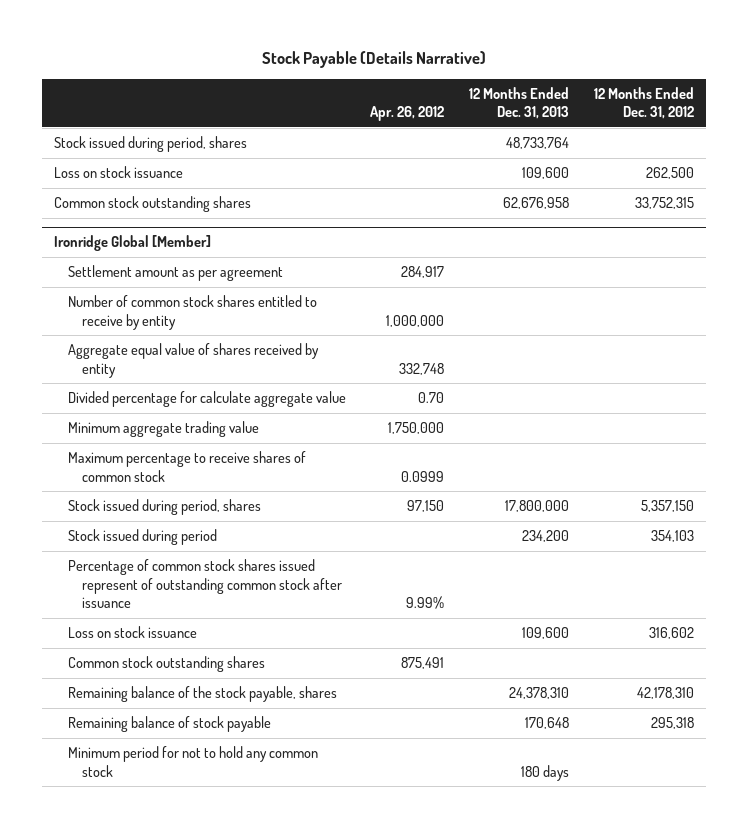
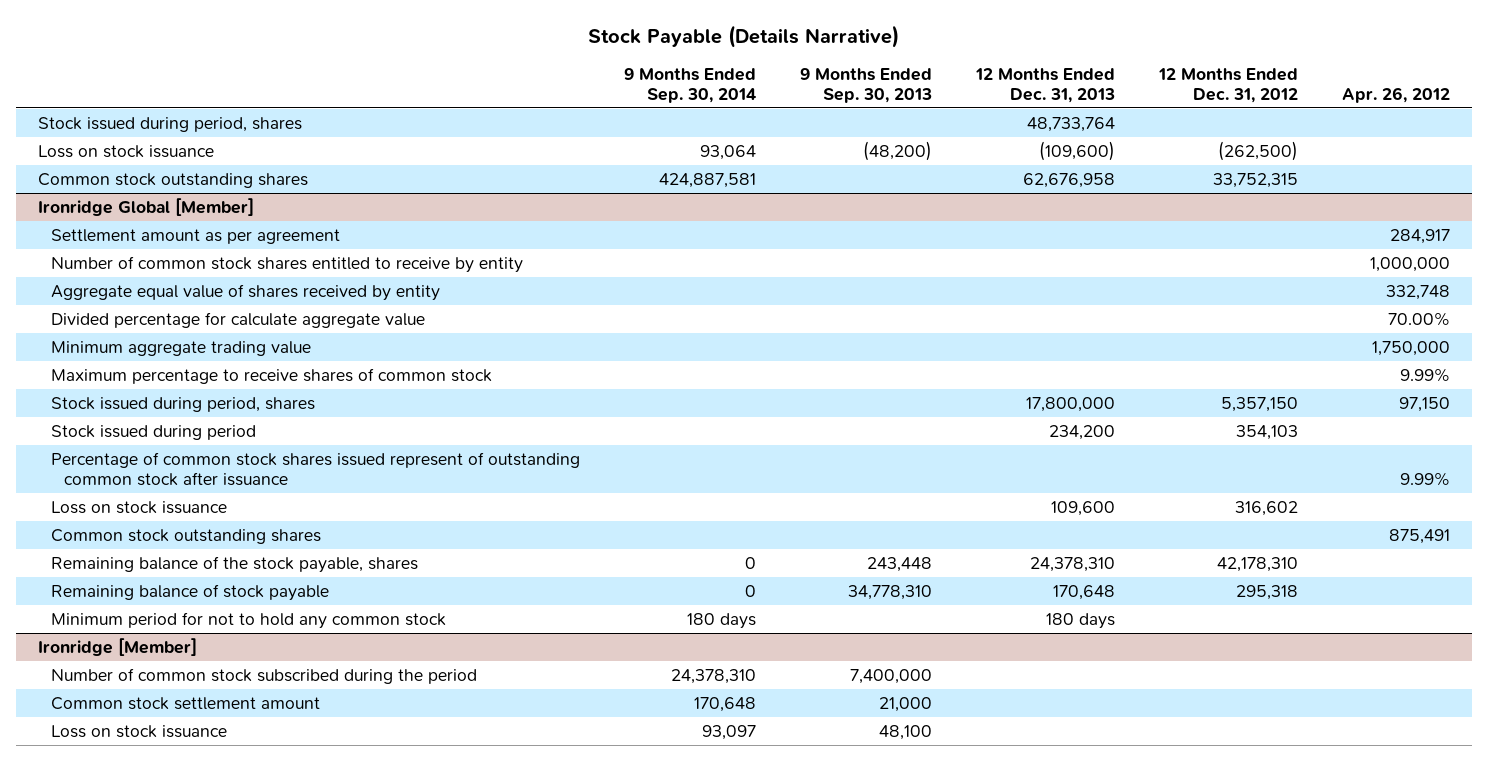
- | Apr. 26, 2012 | 12 Months Ended Dec. 31, 2013 | 12 Months Ended Dec. 31, 2012
+ | 9 Months Ended Sep. 30, 2014 | 9 Months Ended Sep. 30, 2013 | 12 Months Ended Dec. 31, 2013 | 12 Months Ended Dec. 31, 2012 | Apr. 26, 2012
- Loss on stock issuance | | 109,600 | 262,500
+ Loss on stock issuance | 93,064 | (48,200) | (109,600) | (262,500) |
@ Ironridge Global [Member]
- Divided percentage for calculate aggregate value | 0.70 | |
+ Divided percentage for calculate aggregate value | | | | | 70.00%
- Maximum percentage to receive shares of common stock | 0.0999 | |
+ Maximum percentage to receive shares of common stock | | | | | 9.99%
+ Ironridge [Member]
+ Number of common stock subscribed during the period | 24,378,310 | 7,400,000 | | |
+ Common stock settlement amount | 170,648 | 21,000 | | |
+ Loss on stock issuance | 93,097 | 48,100 | | |

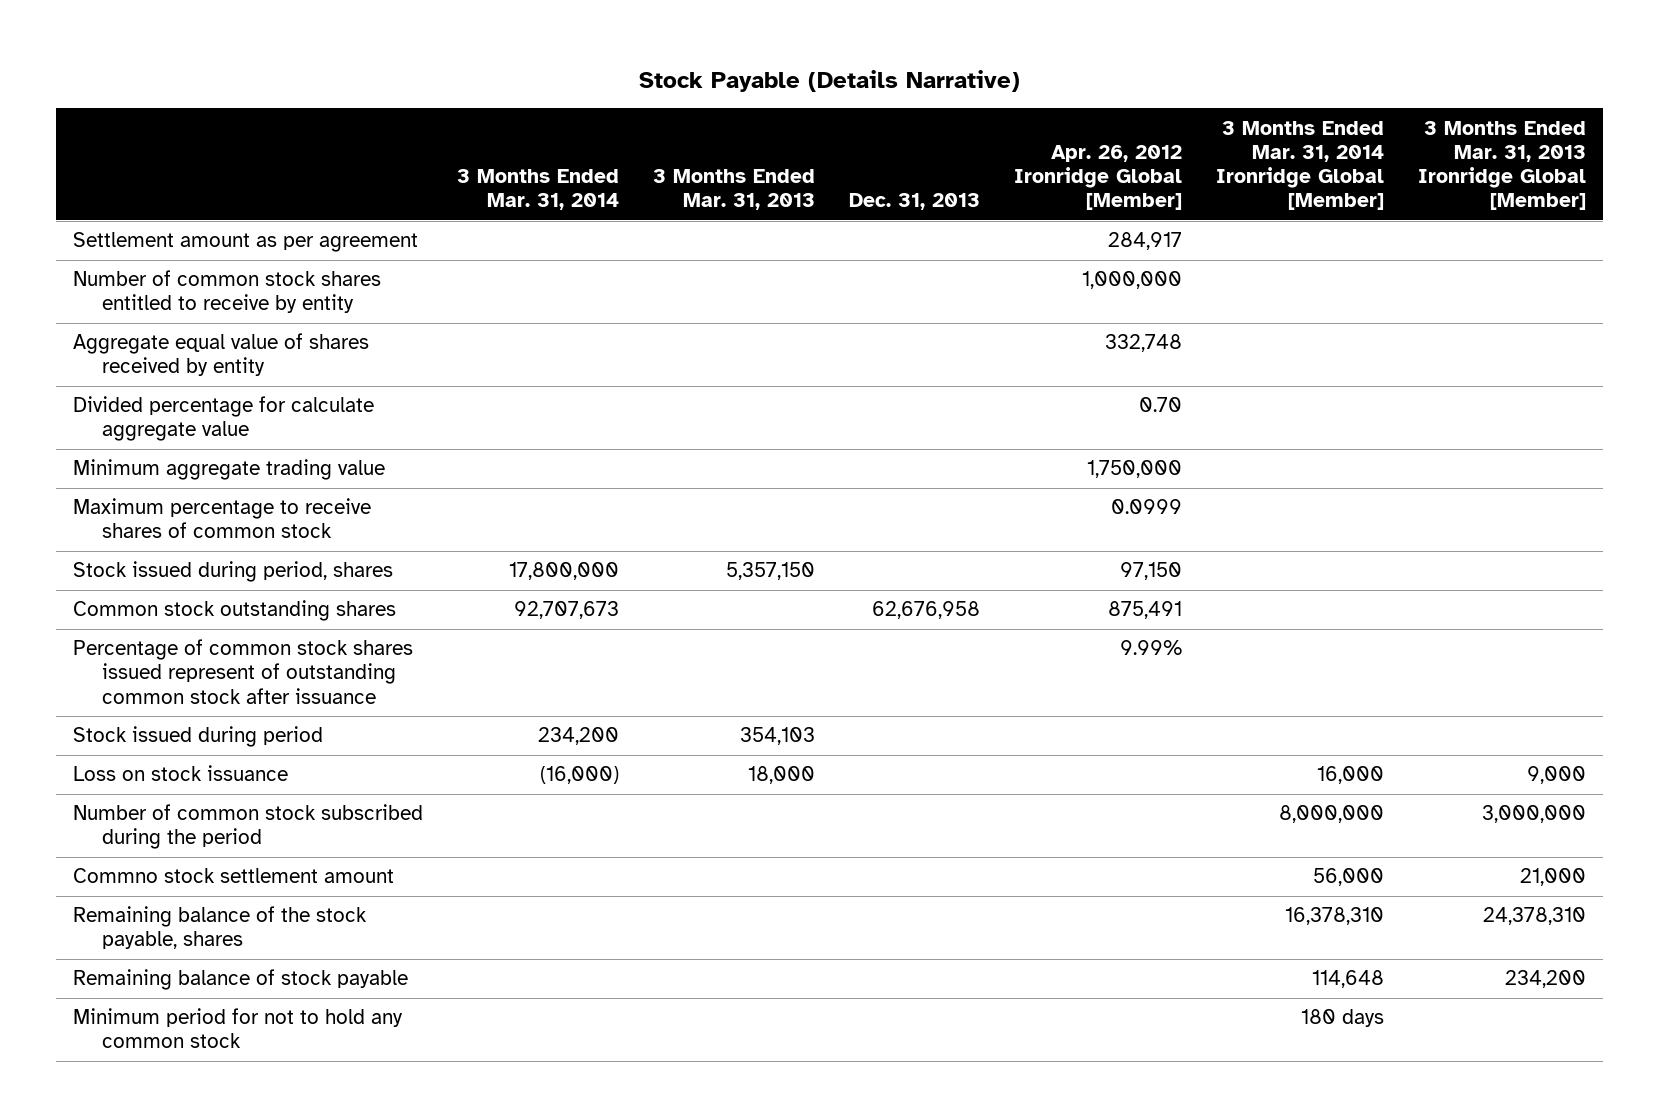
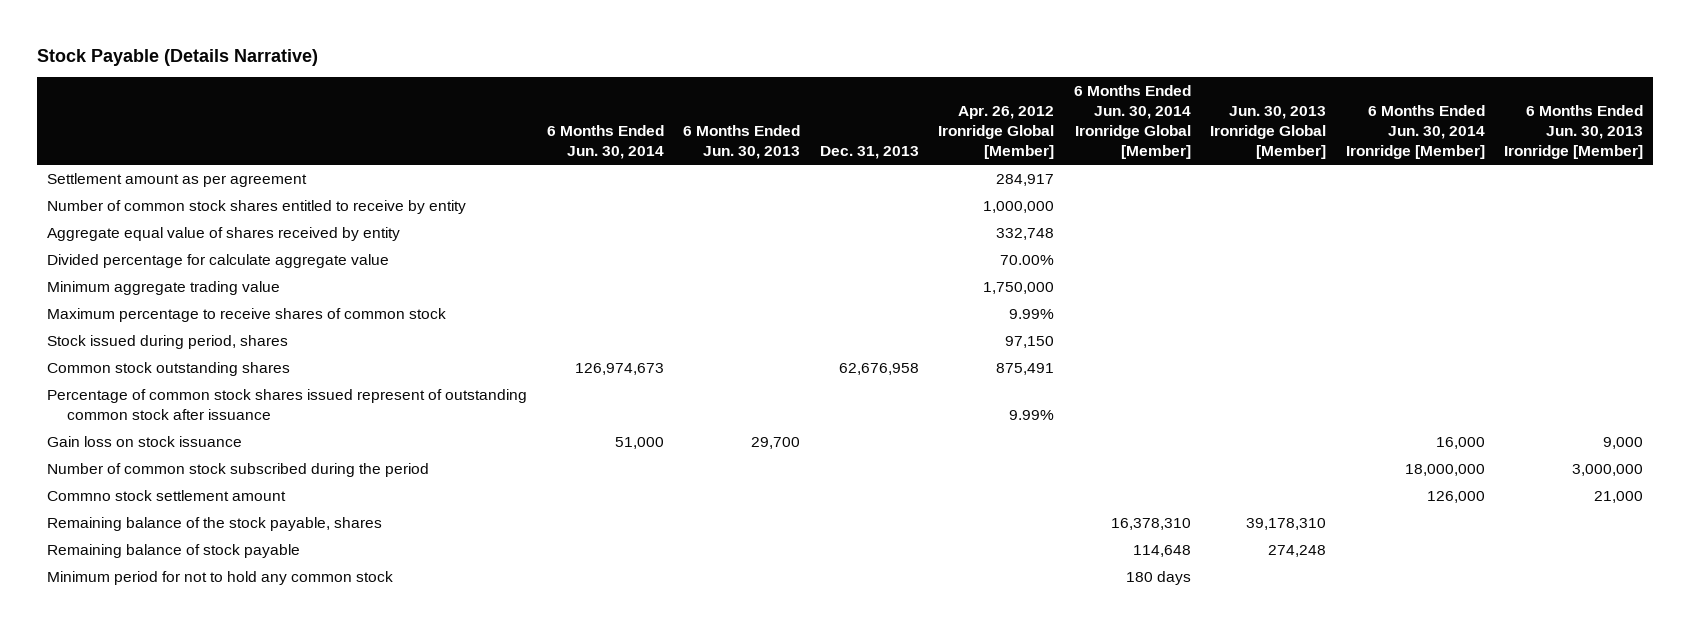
- | 3 Months Ended Mar. 31, 2014 | 3 Months Ended Mar. 31, 2013 | Dec. 31, 2013 | Apr. 26, 2012 Ironridge Global [Member] | 3 Months Ended Mar. 31, 2014 Ironridge Global [Member] | 3 Months Ended Mar. 31, 2013 Ironridge Global [Member]
+ | 6 Months Ended Jun. 30, 2014 | 6 Months Ended Jun. 30, 2013 | Dec. 31, 2013 | Apr. 26, 2012 Ironridge Global [Member] | 6 Months Ended Jun. 30, 2014 Ironridge Global [Member] | Jun. 30, 2013 Ironridge Global [Member] | 6 Months Ended Jun. 30, 2014 Ironridge [Member] | 6 Months Ended Jun. 30, 2013 Ironridge [Member]
- Divided percentage for calculate aggregate value | | | | 0.70 | |
+ Divided percentage for calculate aggregate value | | | | 70.00% | | | |
- Maximum percentage to receive shares of common stock | | | | 0.0999 | |
+ Maximum percentage to receive shares of common stock | | | | 9.99% | | | |
- Stock issued during period | 234,200 | 354,103 | | | |
- Loss on stock issuance | (16,000) | 18,000 | | | 16,000 | 9,000
+ Gain loss on stock issuance | 51,000 | 29,700 | | | | | 16,000 | 9,000

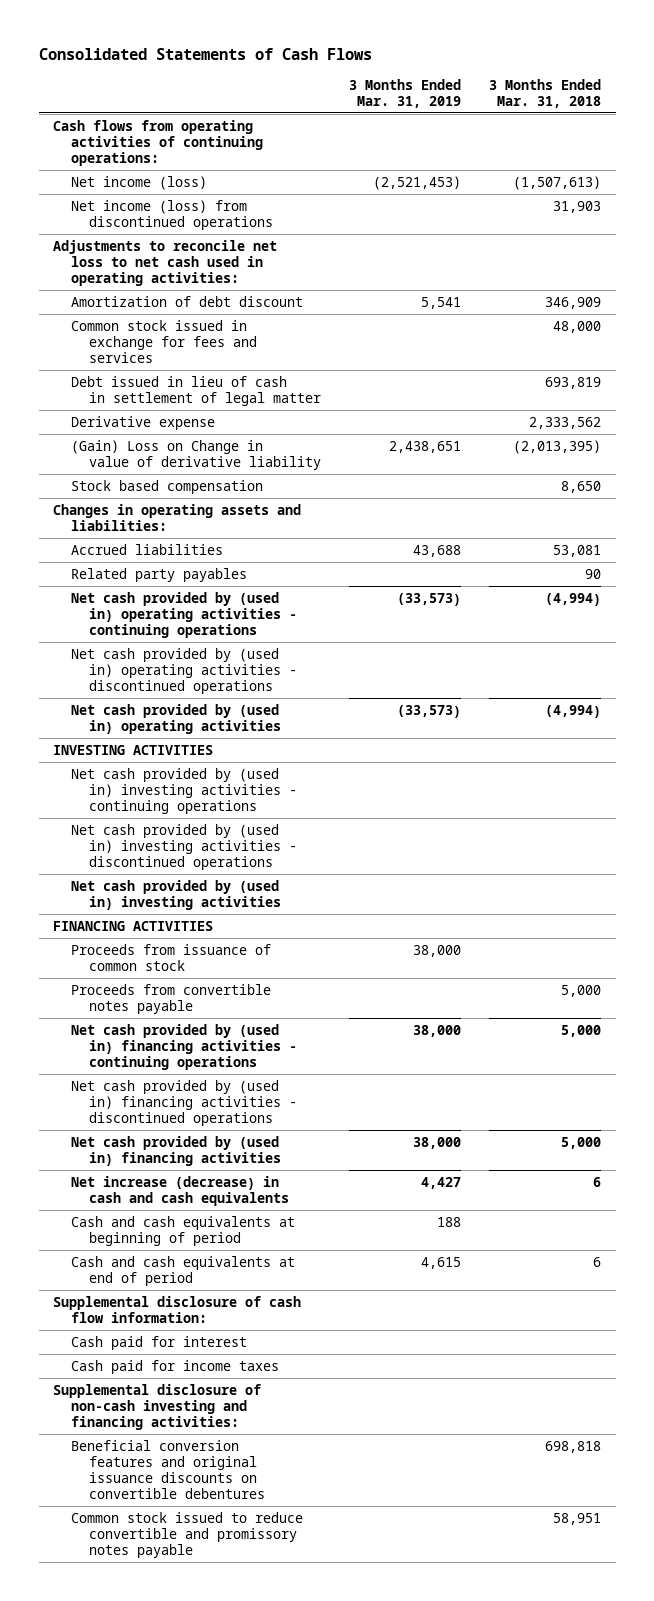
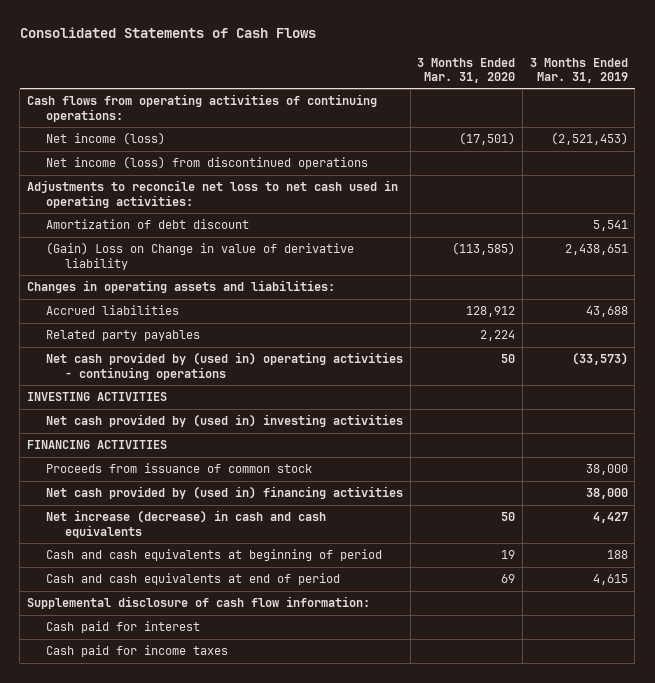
- | 3 Months Ended Mar. 31, 2019 | 3 Months Ended Mar. 31, 2018
+ | 3 Months Ended Mar. 31, 2020 | 3 Months Ended Mar. 31, 2019
- Common stock issued in exchange for fees and services | | 48,000
- Debt issued in lieu of cash in settlement of legal matter | | 693,819
- Derivative expense | | 2,333,562
- Stock based compensation | | 8,650
- Net cash provided by (used in) operating activities - discontinued operations
- Net cash provided by (used in) operating activities | (33,573) | (4,994)
- Net cash provided by (used in) investing activities - continuing operations
- Net cash provided by (used in) investing activities - discontinued operations
- Proceeds from convertible notes payable | | 5,000
- Net cash provided by (used in) financing activities - continuing operations | 38,000 | 5,000
- Net cash provided by (used in) financing activities - discontinued operations
- Supplemental disclosure of non-cash investing and financing activities:
- Beneficial conversion features and original issuance discounts on convertible debentures | | 698,818
- Common stock issued to reduce convertible and promissory notes payable | | 58,951

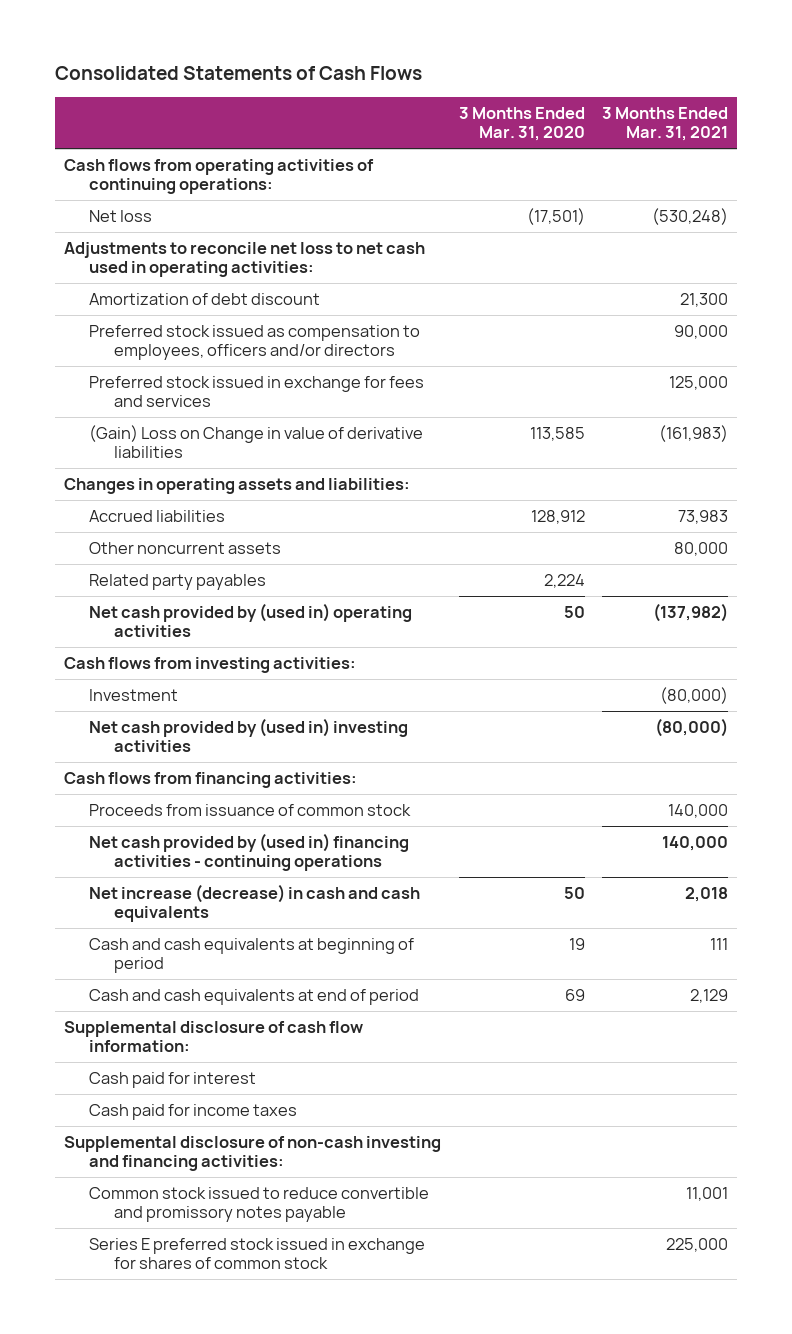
- | 3 Months Ended Mar. 31, 2020 | 3 Months Ended Mar. 31, 2019
+ | 3 Months Ended Mar. 31, 2020 | 3 Months Ended Mar. 31, 2021
- Net income (loss) | (17,501) | (2,521,453)
- Net income (loss) from discontinued operations
+ Net loss | (17,501) | (530,248)
- (Gain) Loss on Change in value of derivative liability | (113,585) | 2,438,651
+ Preferred stock issued as compensation to employees, officers and/or directors | | 90,000
+ Preferred stock issued in exchange for fees and services | | 125,000
+ (Gain) Loss on Change in value of derivative liabilities | 113,585 | (161,983)
+ Other noncurrent assets | | 80,000
- Net cash provided by (used in) operating activities - continuing operations | 50 | (33,573)
- INVESTING ACTIVITIES
+ Net cash provided by (used in) operating activities | 50 | (137,982)
+ Cash flows from investing activities:
+ Investment | | (80,000)
- FINANCING ACTIVITIES
+ Cash flows from financing activities:
- Net cash provided by (used in) financing activities | | 38,000
+ Net cash provided by (used in) financing activities - continuing operations | | 140,000
+ Supplemental disclosure of non-cash investing and financing activities:
+ Common stock issued to reduce convertible and promissory notes payable | | 11,001
+ Series E preferred stock issued in exchange for shares of common stock | | 225,000

